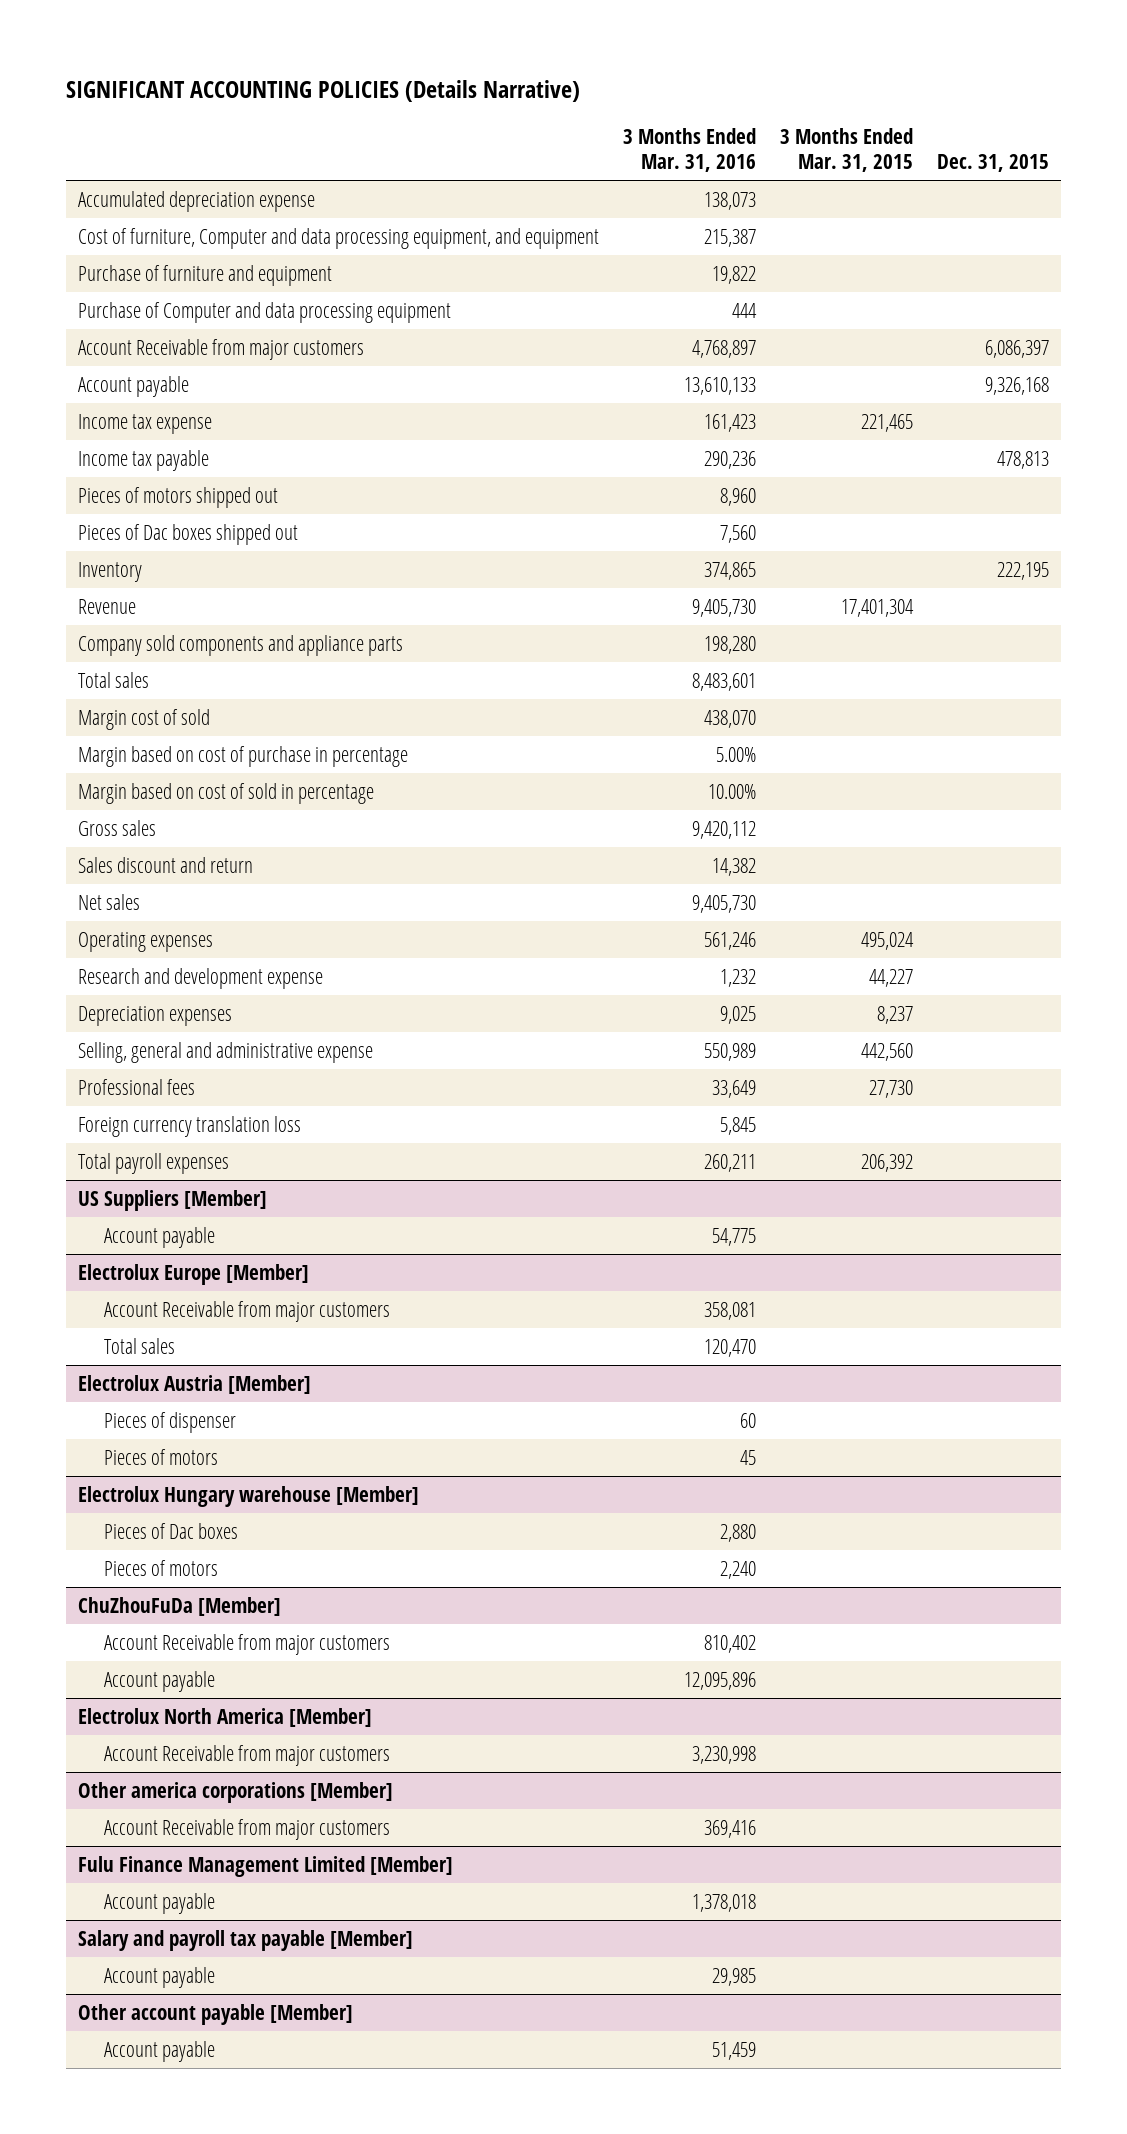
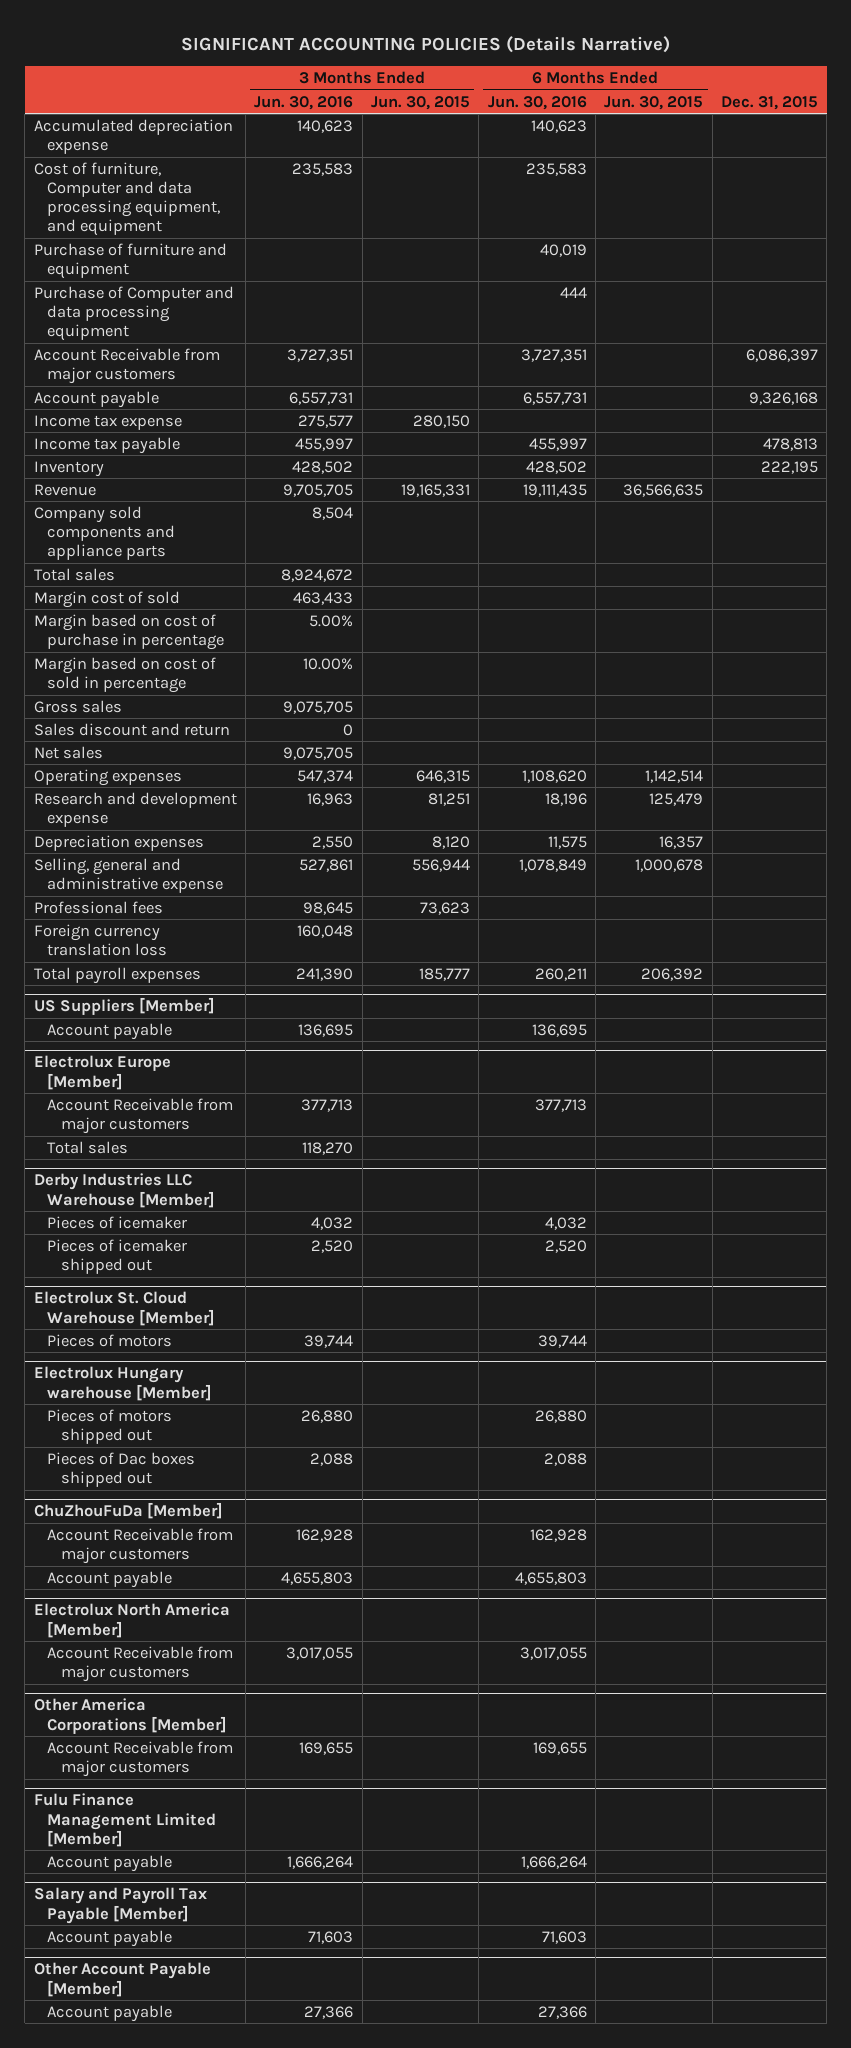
- | 3 Months Ended Mar. 31, 2016 | 3 Months Ended Mar. 31, 2015 | Dec. 31, 2015
+ | 3 Months Ended Jun. 30, 2016 | 3 Months Ended Jun. 30, 2015 | 6 Months Ended Jun. 30, 2016 | 6 Months Ended Jun. 30, 2015 | Dec. 31, 2015
- Pieces of motors shipped out | 8,960 | |
- Pieces of Dac boxes shipped out | 7,560 | |
- Electrolux Austria [Member]
- Pieces of dispenser | 60 | |
- Pieces of motors | 45 | |
+ Derby Industries LLC Warehouse [Member]
+ Pieces of icemaker | 4,032 | | 4,032 | |
+ Pieces of icemaker shipped out | 2,520 | | 2,520 | |
+ Electrolux St. Cloud Warehouse [Member]
+ Pieces of motors | 39,744 | | 39,744 | |
@ Electrolux Hungary warehouse [Member]
- Pieces of Dac boxes | 2,880 | |
- Pieces of motors | 2,240 | |
+ Pieces of motors shipped out | 26,880 | | 26,880 | |
+ Pieces of Dac boxes shipped out | 2,088 | | 2,088 | |
- Other america corporations [Member]
+ Other America Corporations [Member]
- Salary and payroll tax payable [Member]
+ Salary and Payroll Tax Payable [Member]
- Other account payable [Member]
+ Other Account Payable [Member]

